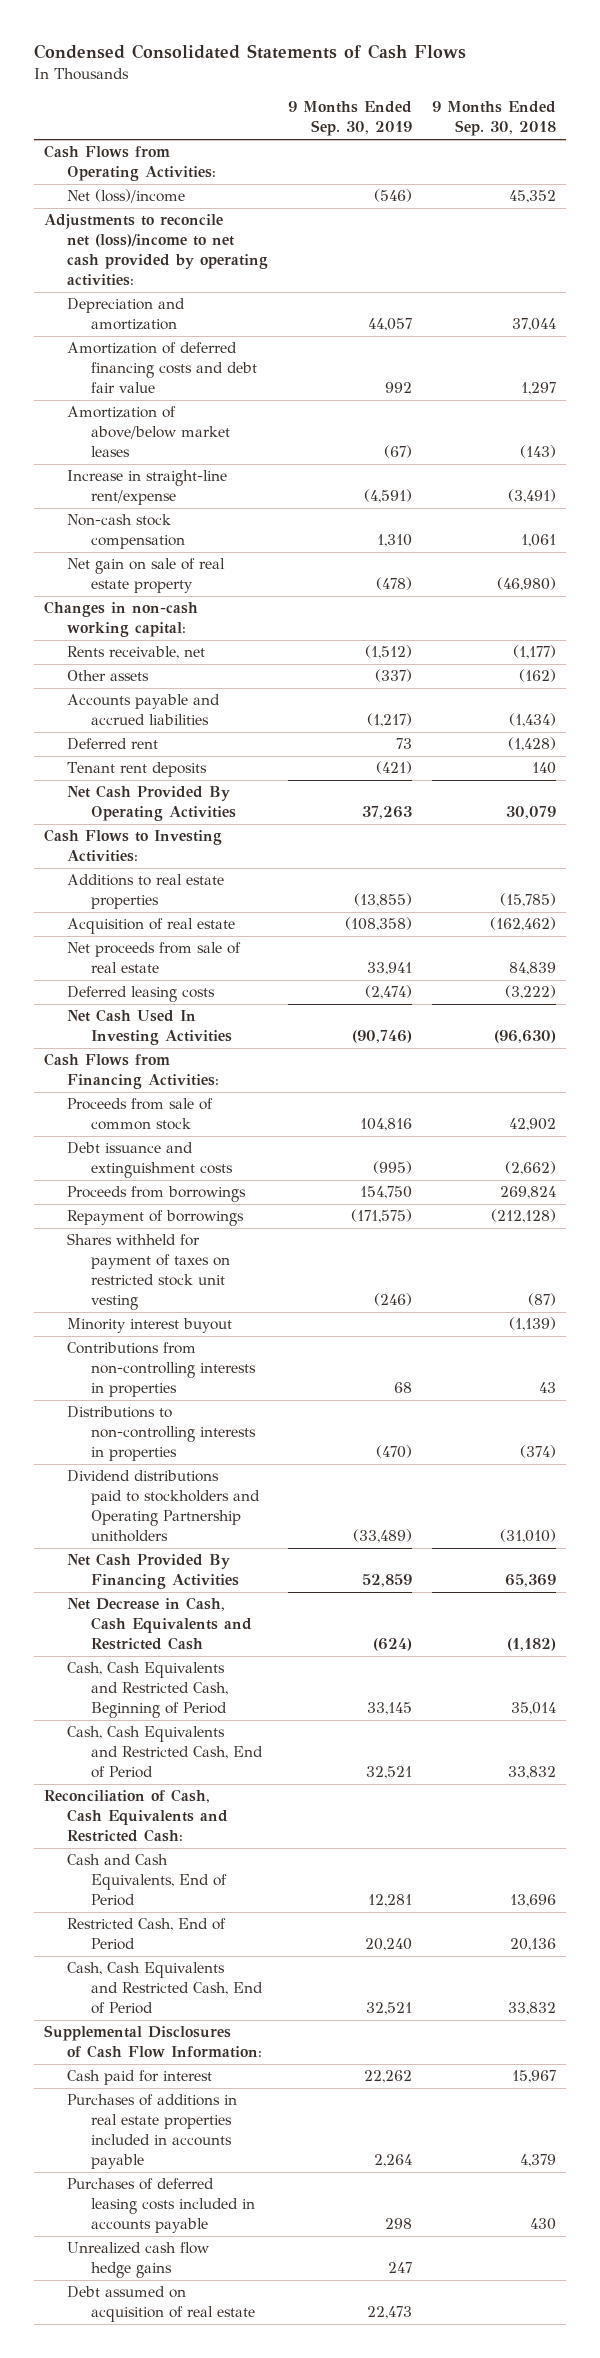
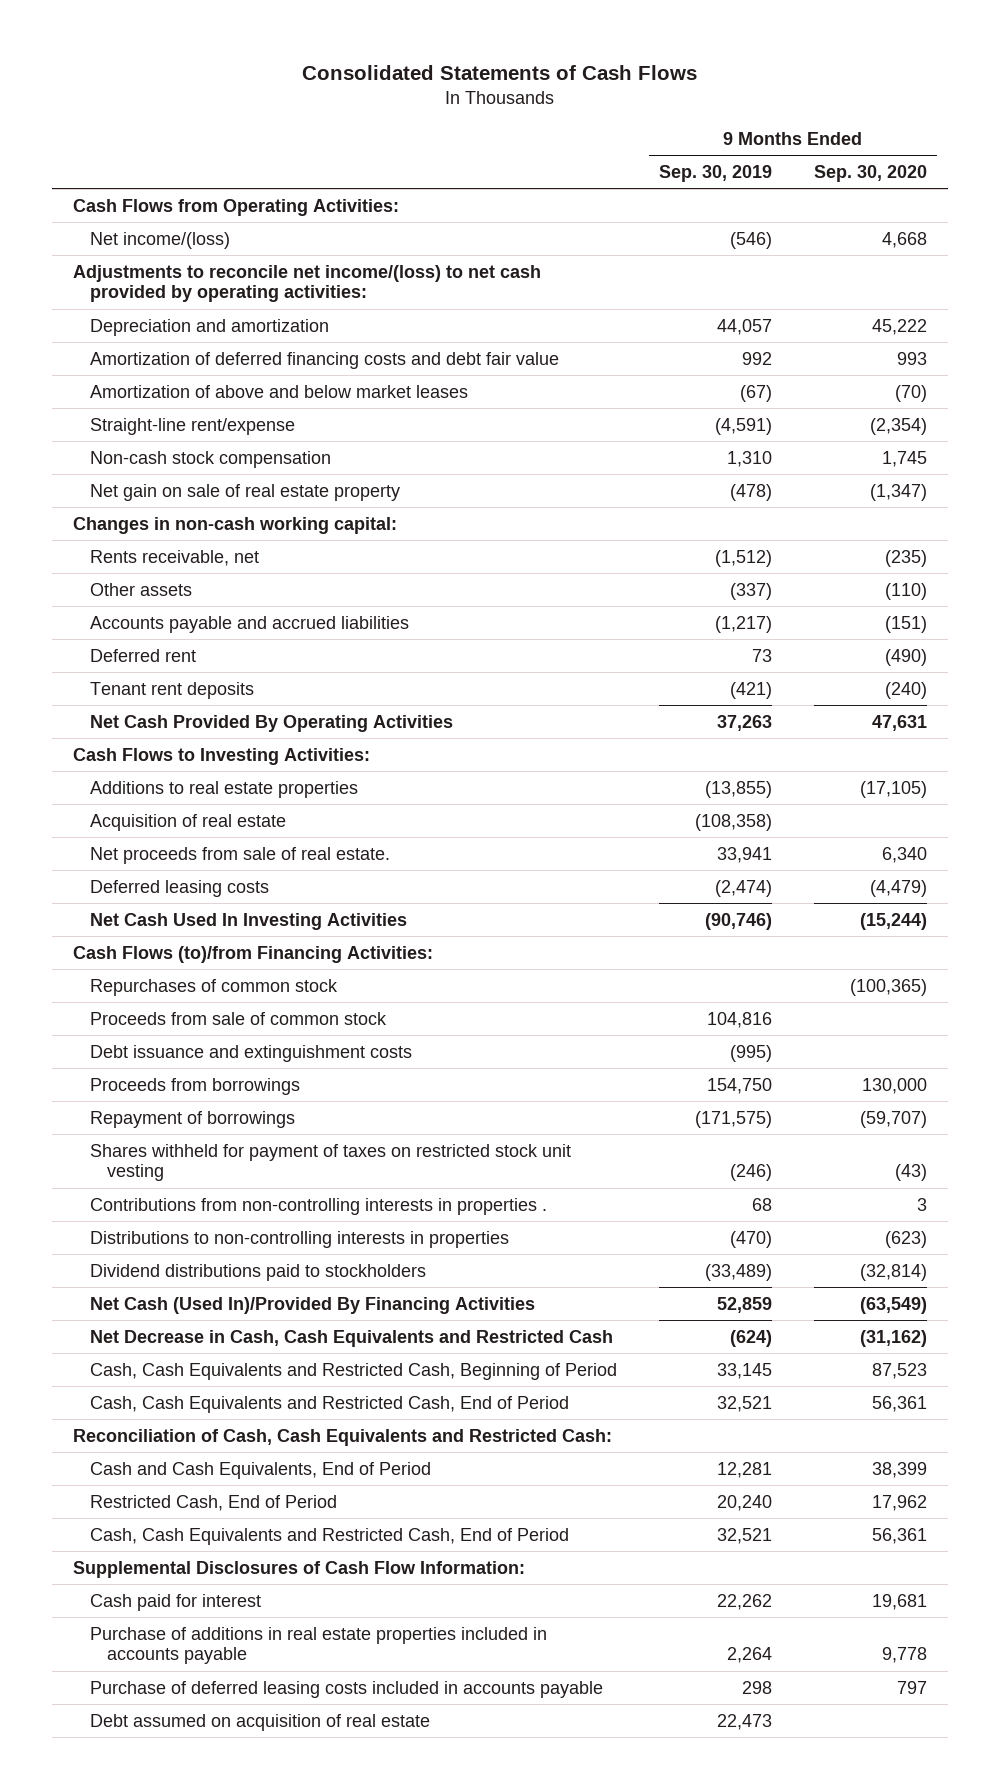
- Condensed Consolidated Statements of Cash Flows
+ Consolidated Statements of Cash Flows
- | 9 Months Ended Sep. 30, 2019 | 9 Months Ended Sep. 30, 2018
+ | 9 Months Ended Sep. 30, 2019 | 9 Months Ended Sep. 30, 2020
- Net (loss)/income | (546) | 45,352
- Adjustments to reconcile net (loss)/income to net cash provided by operating activities:
+ Net income/(loss) | (546) | 4,668
+ Adjustments to reconcile net income/(loss) to net cash provided by operating activities:
- Amortization of above/below market leases | (67) | (143)
- Increase in straight-line rent/expense | (4,591) | (3,491)
+ Amortization of above and below market leases | (67) | (70)
+ Straight-line rent/expense | (4,591) | (2,354)
- Net proceeds from sale of real estate | 33,941 | 84,839
+ Net proceeds from sale of real estate. | 33,941 | 6,340
- Cash Flows from Financing Activities:
+ Cash Flows (to)/from Financing Activities:
+ Repurchases of common stock | | (100,365)
- Minority interest buyout | | (1,139)
- Contributions from non-controlling interests in properties | 68 | 43
+ Contributions from non-controlling interests in properties . | 68 | 3
- Dividend distributions paid to stockholders and Operating Partnership unitholders | (33,489) | (31,010)
- Net Cash Provided By Financing Activities | 52,859 | 65,369
+ Dividend distributions paid to stockholders | (33,489) | (32,814)
+ Net Cash (Used In)/Provided By Financing Activities | 52,859 | (63,549)
- Purchases of additions in real estate properties included in accounts payable | 2,264 | 4,379
- Purchases of deferred leasing costs included in accounts payable | 298 | 430
- Unrealized cash flow hedge gains | 247 |
+ Purchase of additions in real estate properties included in accounts payable | 2,264 | 9,778
+ Purchase of deferred leasing costs included in accounts payable | 298 | 797

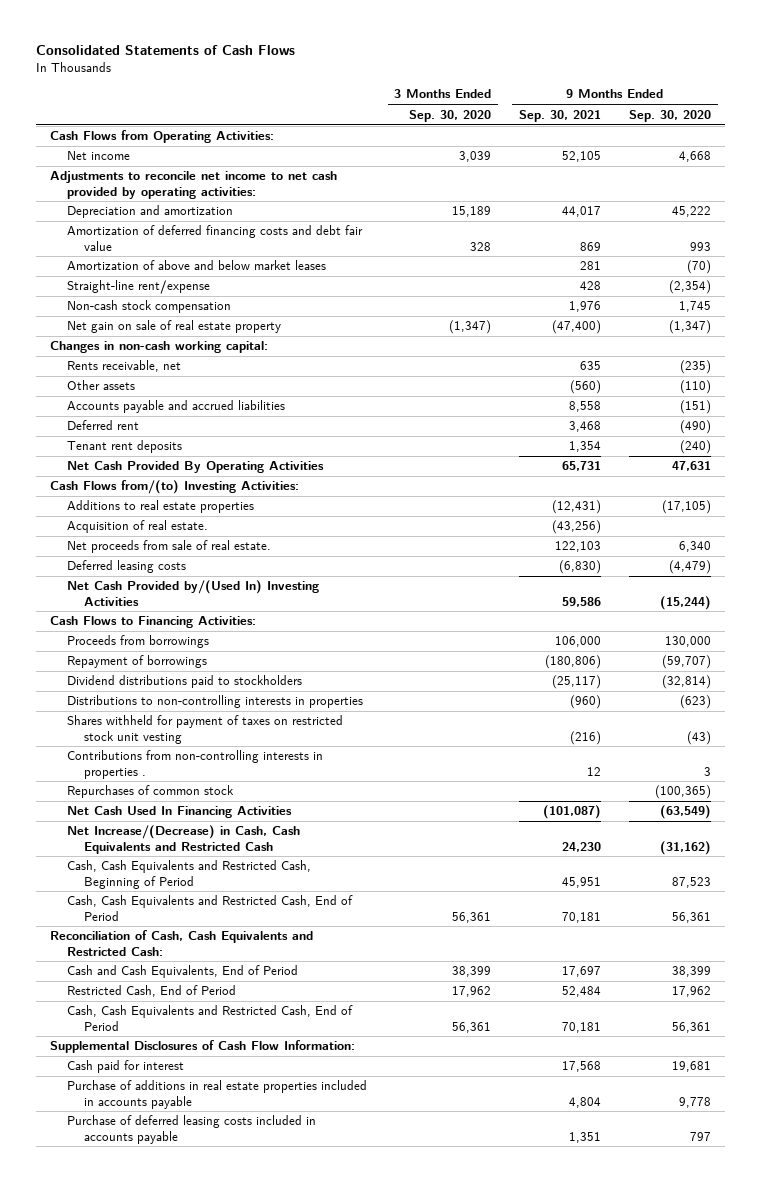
- | 9 Months Ended Sep. 30, 2019 | 9 Months Ended Sep. 30, 2020
+ | 3 Months Ended Sep. 30, 2020 | 9 Months Ended Sep. 30, 2021 | 9 Months Ended Sep. 30, 2020
- Net income/(loss) | (546) | 4,668
- Adjustments to reconcile net income/(loss) to net cash provided by operating activities:
+ Net income | 3,039 | 52,105 | 4,668
+ Adjustments to reconcile net income to net cash provided by operating activities:
- Cash Flows to Investing Activities:
+ Cash Flows from/(to) Investing Activities:
- Acquisition of real estate | (108,358) |
+ Acquisition of real estate. | | (43,256) |
- Net Cash Used In Investing Activities | (90,746) | (15,244)
- Cash Flows (to)/from Financing Activities:
- Proceeds from sale of common stock | 104,816 |
- Debt issuance and extinguishment costs | (995) |
+ Net Cash Provided by/(Used In) Investing Activities | | 59,586 | (15,244)
+ Cash Flows to Financing Activities:
moved up: Dividend distributions paid to stockholders | | (25,117) | (32,814)
moved up: Distributions to non-controlling interests in properties | | (960) | (623)
- Net Cash (Used In)/Provided By Financing Activities | 52,859 | (63,549)
- Net Decrease in Cash, Cash Equivalents and Restricted Cash | (624) | (31,162)
moved down: Repurchases of common stock | | | (100,365)
+ Net Cash Used In Financing Activities | | (101,087) | (63,549)
+ Net Increase/(Decrease) in Cash, Cash Equivalents and Restricted Cash | | 24,230 | (31,162)
- Debt assumed on acquisition of real estate | 22,473 |

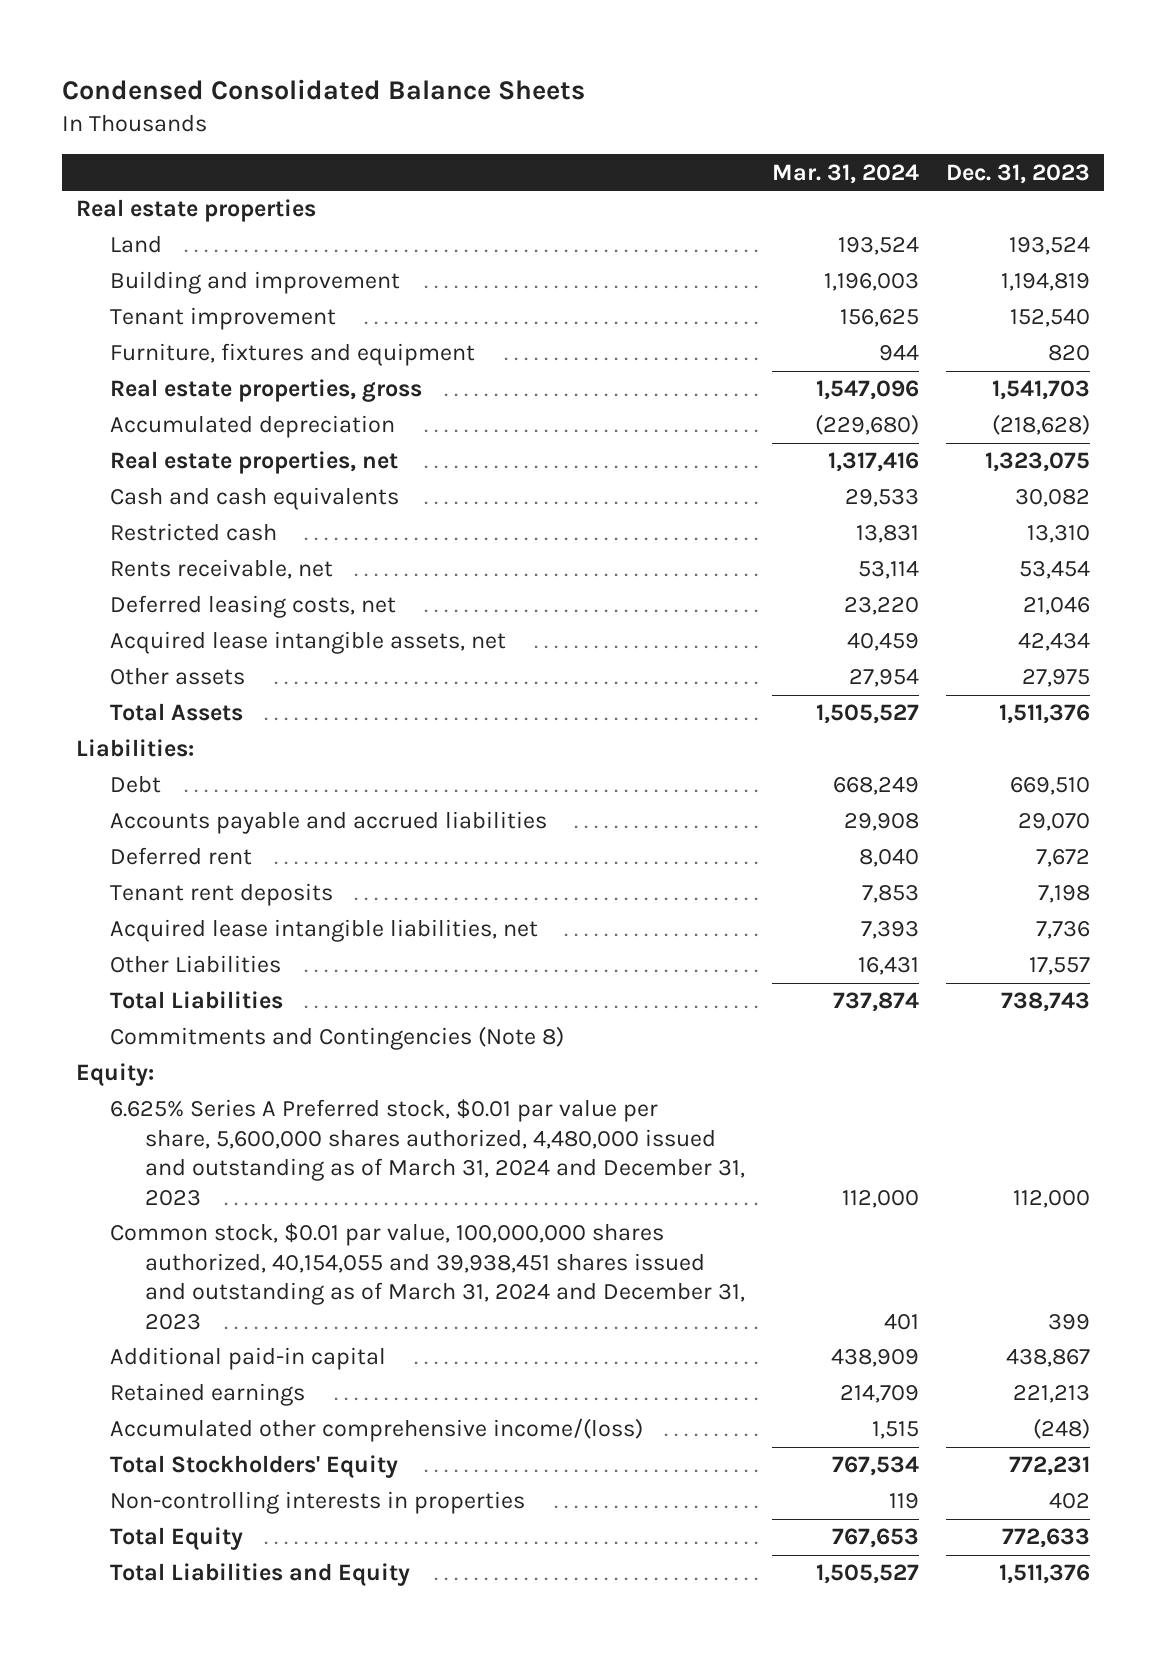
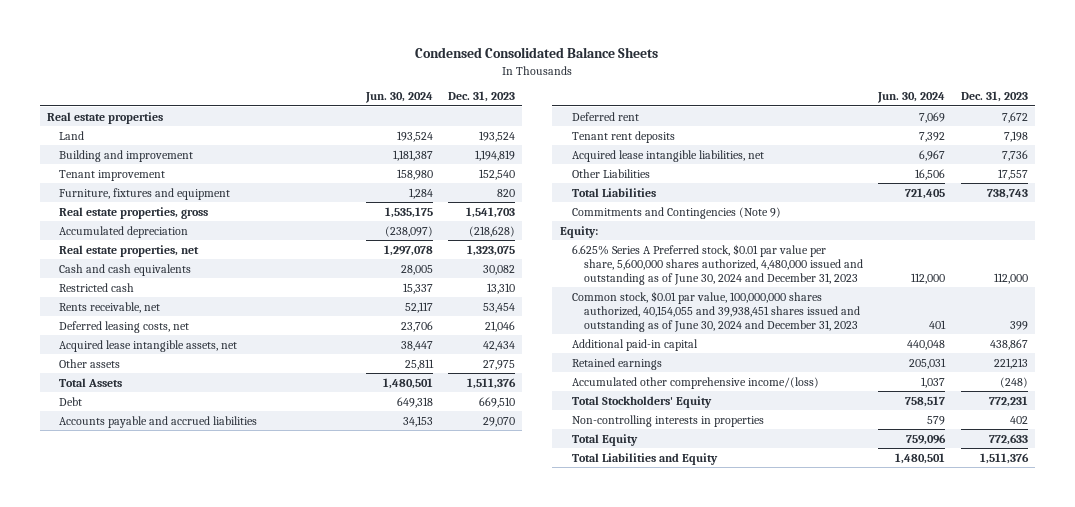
- | Mar. 31, 2024 | Dec. 31, 2023
+ | Jun. 30, 2024 | Dec. 31, 2023
- Liabilities:
- Commitments and Contingencies (Note 8)
+ Commitments and Contingencies (Note 9)
- 6.625% Series A Preferred stock, $0.01 par value per share, 5,600,000 shares authorized, 4,480,000 issued and outstanding as of March 31, 2024 and December 31, 2023 | 112,000 | 112,000
- Common stock, $0.01 par value, 100,000,000 shares authorized, 40,154,055 and 39,938,451 shares issued and outstanding as of March 31, 2024 and December 31, 2023 | 401 | 399
+ 6.625% Series A Preferred stock, $0.01 par value per share, 5,600,000 shares authorized, 4,480,000 issued and outstanding as of June 30, 2024 and December 31, 2023 | 112,000 | 112,000
+ Common stock, $0.01 par value, 100,000,000 shares authorized, 40,154,055 and 39,938,451 shares issued and outstanding as of June 30, 2024 and December 31, 2023 | 401 | 399

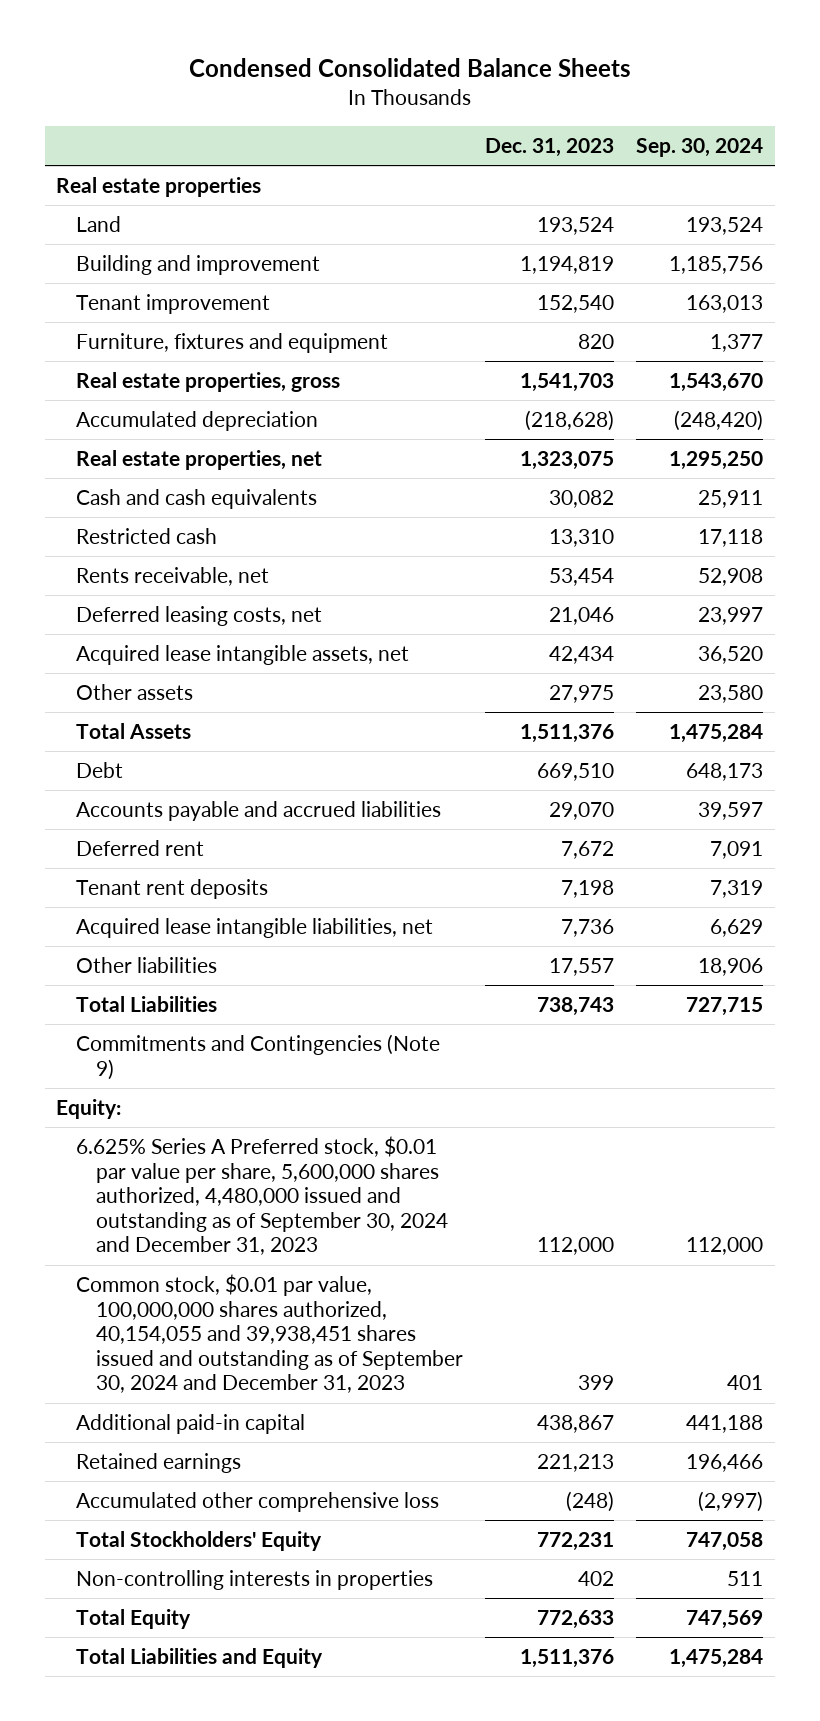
- | Jun. 30, 2024 | Dec. 31, 2023
+ | Dec. 31, 2023 | Sep. 30, 2024
- Other Liabilities | 16,506 | 17,557
+ Other liabilities | 17,557 | 18,906
- 6.625% Series A Preferred stock, $0.01 par value per share, 5,600,000 shares authorized, 4,480,000 issued and outstanding as of June 30, 2024 and December 31, 2023 | 112,000 | 112,000
- Common stock, $0.01 par value, 100,000,000 shares authorized, 40,154,055 and 39,938,451 shares issued and outstanding as of June 30, 2024 and December 31, 2023 | 401 | 399
+ 6.625% Series A Preferred stock, $0.01 par value per share, 5,600,000 shares authorized, 4,480,000 issued and outstanding as of September 30, 2024 and December 31, 2023 | 112,000 | 112,000
+ Common stock, $0.01 par value, 100,000,000 shares authorized, 40,154,055 and 39,938,451 shares issued and outstanding as of September 30, 2024 and December 31, 2023 | 399 | 401
- Accumulated other comprehensive income/(loss) | 1,037 | (248)
+ Accumulated other comprehensive loss | (248) | (2,997)

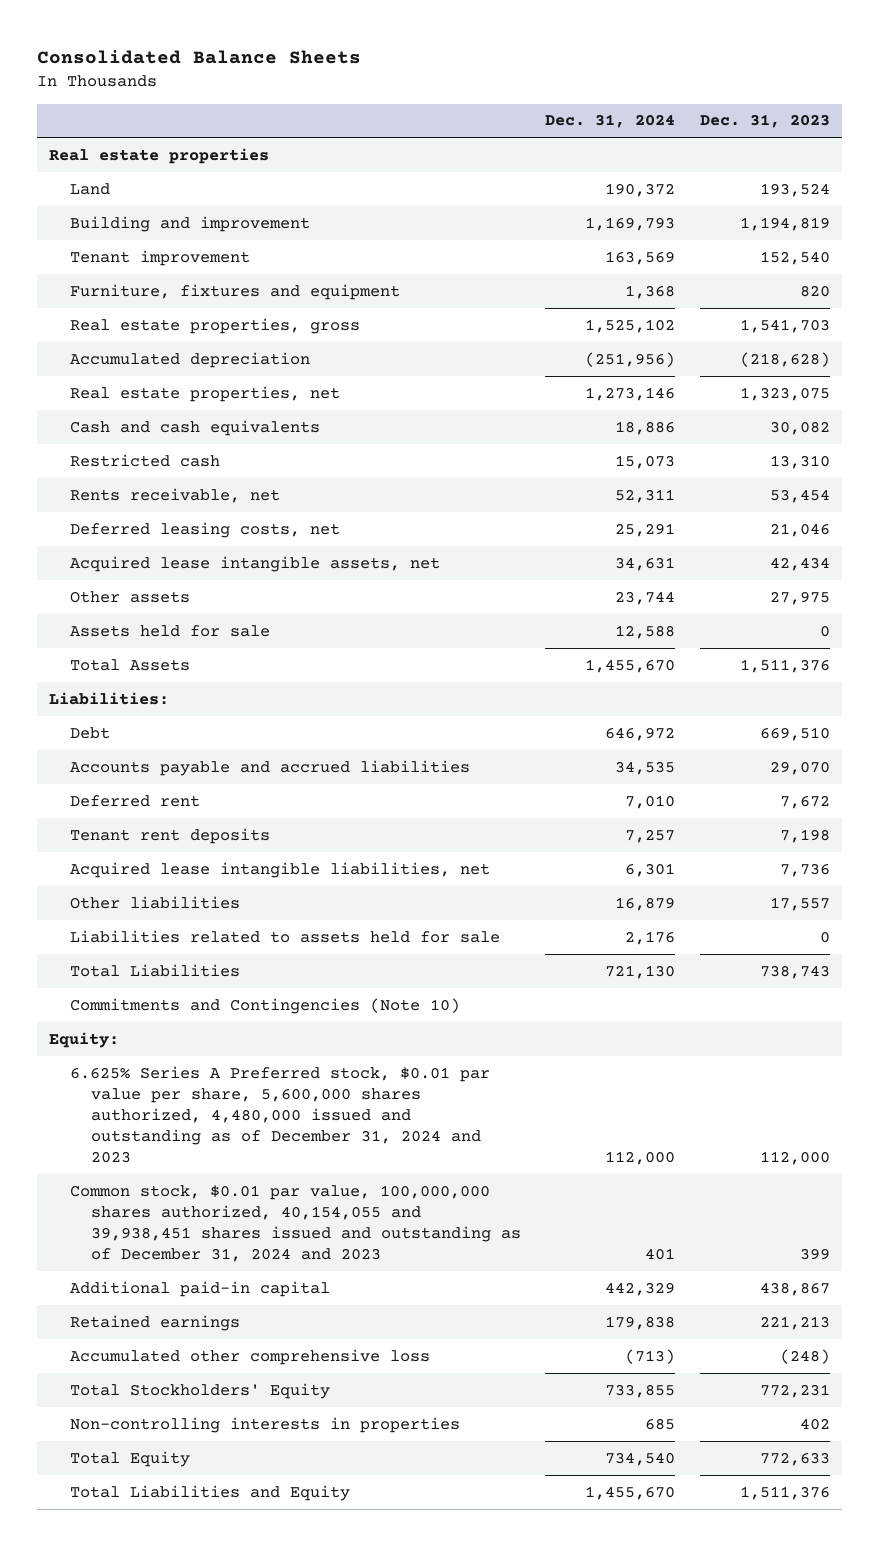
- Condensed Consolidated Balance Sheets
+ Consolidated Balance Sheets
- | Dec. 31, 2023 | Sep. 30, 2024
+ | Dec. 31, 2024 | Dec. 31, 2023
+ Assets held for sale | 12,588 | 0
+ Liabilities:
+ Liabilities related to assets held for sale | 2,176 | 0
- Commitments and Contingencies (Note 9)
+ Commitments and Contingencies (Note 10)
- 6.625% Series A Preferred stock, $0.01 par value per share, 5,600,000 shares authorized, 4,480,000 issued and outstanding as of September 30, 2024 and December 31, 2023 | 112,000 | 112,000
- Common stock, $0.01 par value, 100,000,000 shares authorized, 40,154,055 and 39,938,451 shares issued and outstanding as of September 30, 2024 and December 31, 2023 | 399 | 401
+ 6.625% Series A Preferred stock, $0.01 par value per share, 5,600,000 shares authorized, 4,480,000 issued and outstanding as of December 31, 2024 and 2023 | 112,000 | 112,000
+ Common stock, $0.01 par value, 100,000,000 shares authorized, 40,154,055 and 39,938,451 shares issued and outstanding as of December 31, 2024 and 2023 | 401 | 399

